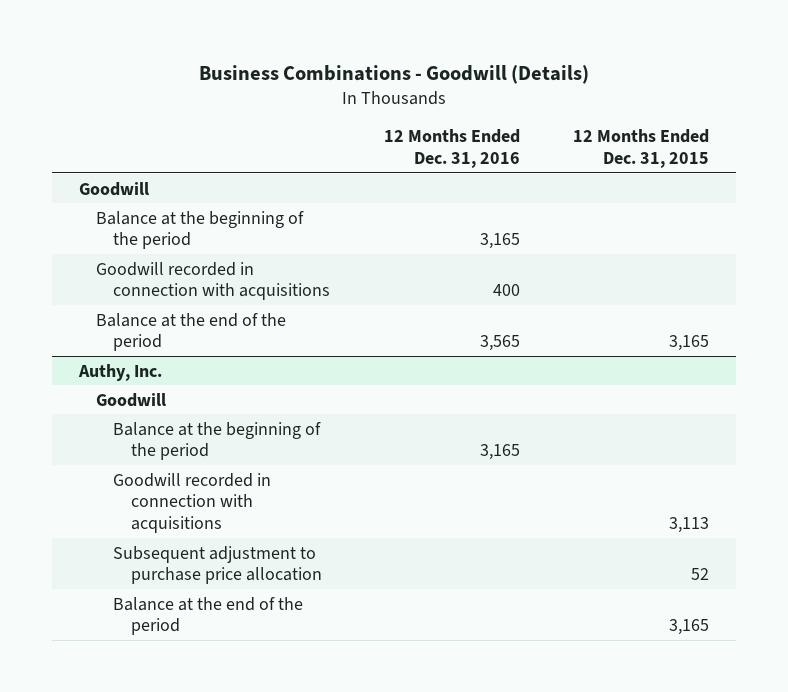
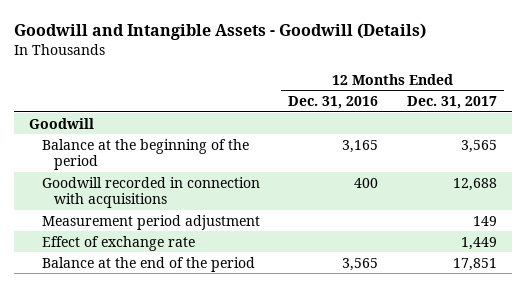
- Business Combinations - Goodwill (Details)
+ Goodwill and Intangible Assets - Goodwill (Details)
- | 12 Months Ended Dec. 31, 2016 | 12 Months Ended Dec. 31, 2015
+ | 12 Months Ended Dec. 31, 2016 | 12 Months Ended Dec. 31, 2017
+ Measurement period adjustment | | 149
+ Effect of exchange rate | | 1,449
- Authy, Inc.
- Goodwill
- Balance at the beginning of the period | 3,165 |
- Goodwill recorded in connection with acquisitions | | 3,113
- Subsequent adjustment to purchase price allocation | | 52
- Balance at the end of the period | | 3,165

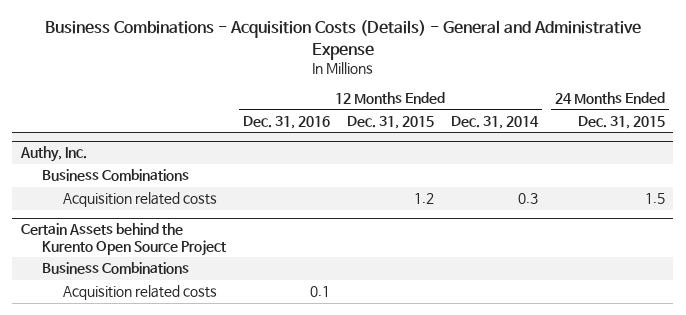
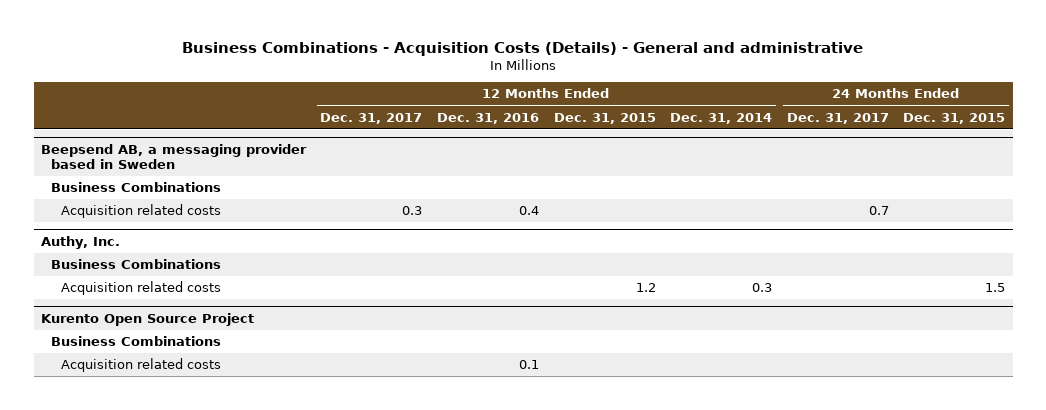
- Business Combinations - Acquisition Costs (Details) - General and Administrative Expense
+ Business Combinations - Acquisition Costs (Details) - General and administrative
- | 12 Months Ended Dec. 31, 2016 | 12 Months Ended Dec. 31, 2015 | 12 Months Ended Dec. 31, 2014 | 24 Months Ended Dec. 31, 2015
+ | 12 Months Ended Dec. 31, 2017 | 12 Months Ended Dec. 31, 2016 | 12 Months Ended Dec. 31, 2015 | 12 Months Ended Dec. 31, 2014 | 24 Months Ended Dec. 31, 2017 | 24 Months Ended Dec. 31, 2015
+ Beepsend AB, a messaging provider based in Sweden
+ Business Combinations
+ Acquisition related costs | 0.3 | 0.4 | | | 0.7 |
- Certain Assets behind the Kurento Open Source Project
+ Kurento Open Source Project

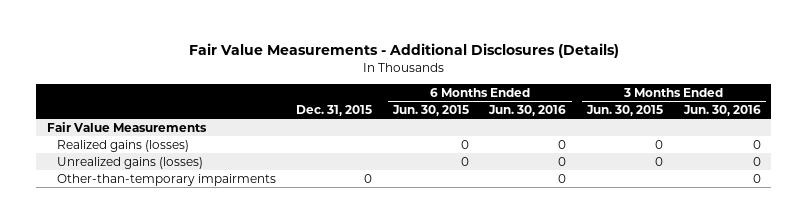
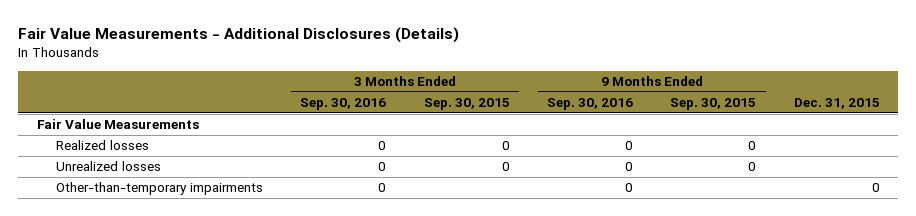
- | Dec. 31, 2015 | 6 Months Ended Jun. 30, 2015 | 6 Months Ended Jun. 30, 2016 | 3 Months Ended Jun. 30, 2015 | 3 Months Ended Jun. 30, 2016
+ | 3 Months Ended Sep. 30, 2016 | 3 Months Ended Sep. 30, 2015 | 9 Months Ended Sep. 30, 2016 | 9 Months Ended Sep. 30, 2015 | Dec. 31, 2015
- Realized gains (losses) | | 0 | 0 | 0 | 0
- Unrealized gains (losses) | | 0 | 0 | 0 | 0
+ Realized losses | 0 | 0 | 0 | 0 |
+ Unrealized losses | 0 | 0 | 0 | 0 |

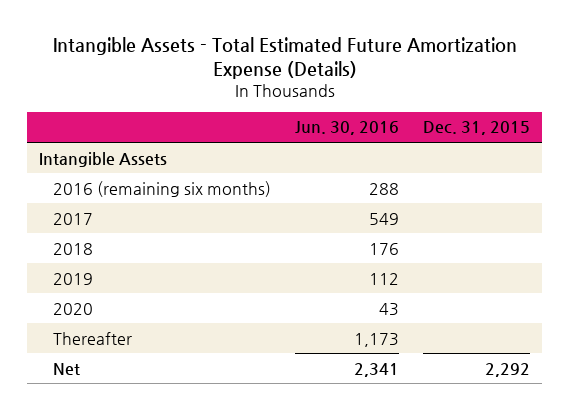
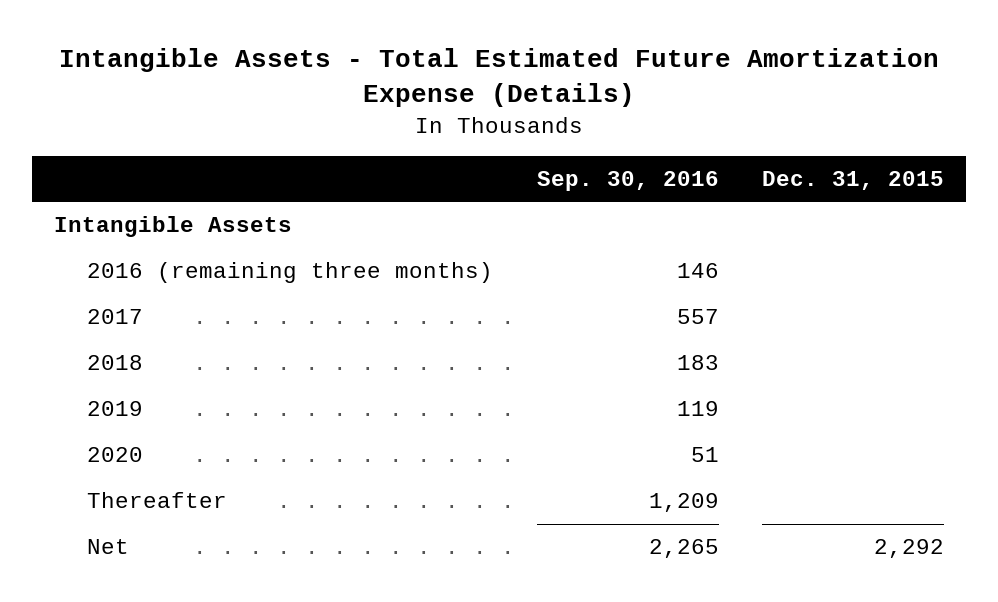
- | Jun. 30, 2016 | Dec. 31, 2015
+ | Sep. 30, 2016 | Dec. 31, 2015
- 2016 (remaining six months) | 288 |
+ 2016 (remaining three months) | 146 |

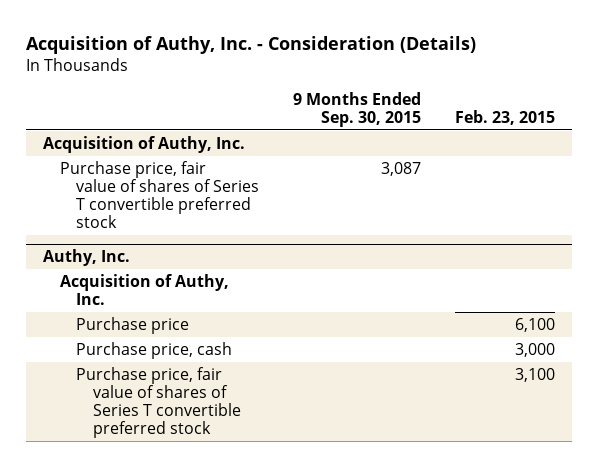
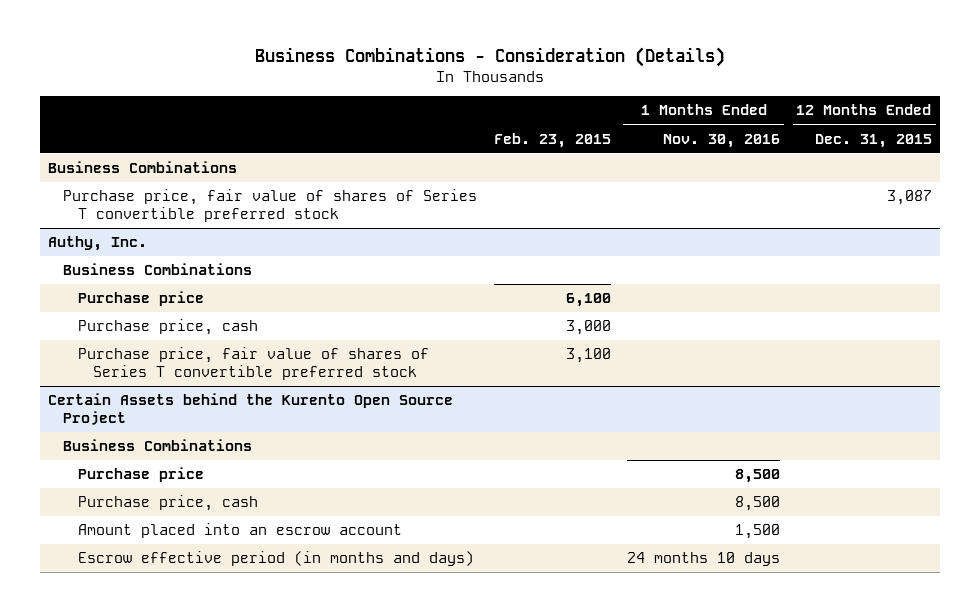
- Acquisition of Authy, Inc. - Consideration (Details)
+ Business Combinations - Consideration (Details)
- | 9 Months Ended Sep. 30, 2015 | Feb. 23, 2015
+ | Feb. 23, 2015 | 1 Months Ended Nov. 30, 2016 | 12 Months Ended Dec. 31, 2015
- Acquisition of Authy, Inc.
+ Business Combinations
@ Authy, Inc.
- Acquisition of Authy, Inc.
+ Business Combinations
+ Certain Assets behind the Kurento Open Source Project
+ Business Combinations
+ Purchase price | | 8,500 |
+ Purchase price, cash | | 8,500 |
+ Amount placed into an escrow account | | 1,500 |
+ Escrow effective period (in months and days) | | 24 months 10 days |

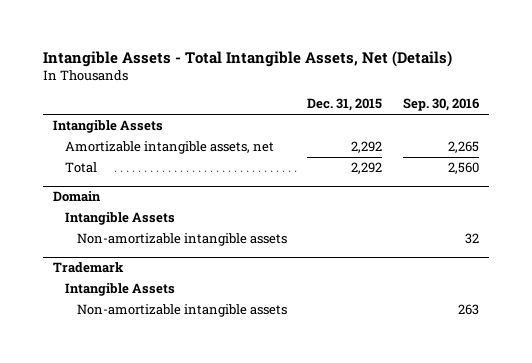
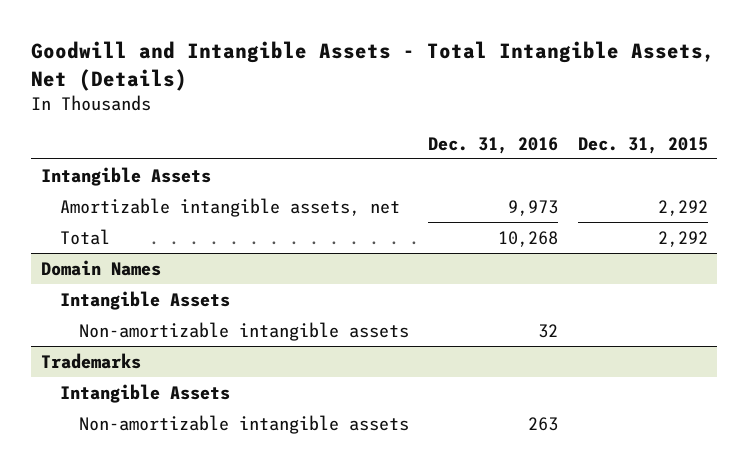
- Intangible Assets - Total Intangible Assets, Net (Details)
+ Goodwill and Intangible Assets - Total Intangible Assets, Net (Details)
- | Dec. 31, 2015 | Sep. 30, 2016
+ | Dec. 31, 2016 | Dec. 31, 2015
- Domain
+ Domain Names
- Trademark
+ Trademarks

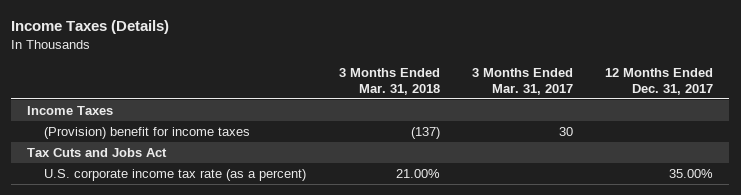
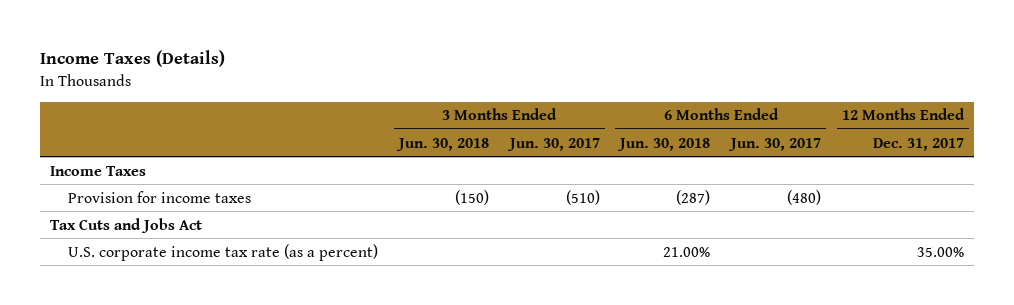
- | 3 Months Ended Mar. 31, 2018 | 3 Months Ended Mar. 31, 2017 | 12 Months Ended Dec. 31, 2017
+ | 3 Months Ended Jun. 30, 2018 | 3 Months Ended Jun. 30, 2017 | 6 Months Ended Jun. 30, 2018 | 6 Months Ended Jun. 30, 2017 | 12 Months Ended Dec. 31, 2017
- (Provision) benefit for income taxes | (137) | 30 |
+ Provision for income taxes | (150) | (510) | (287) | (480) |

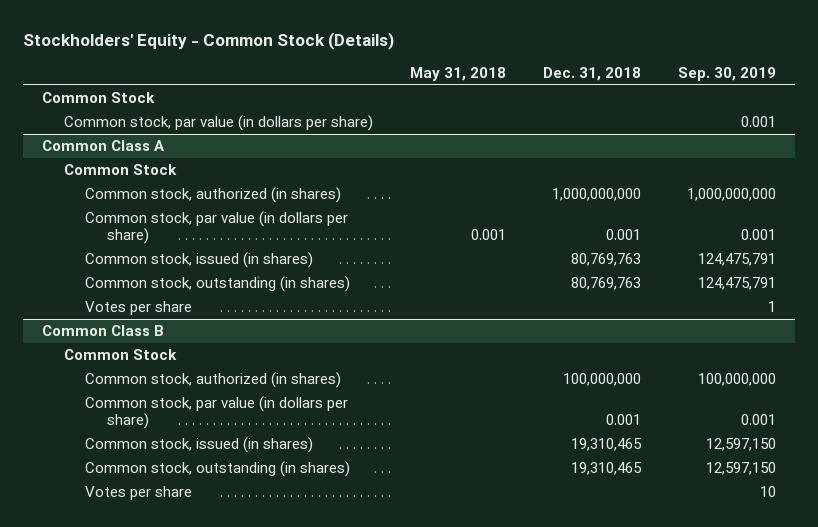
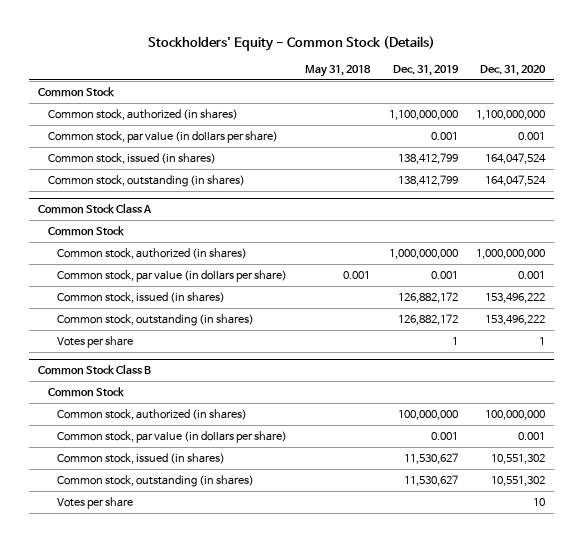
- | May 31, 2018 | Dec. 31, 2018 | Sep. 30, 2019
+ | May 31, 2018 | Dec. 31, 2019 | Dec. 31, 2020
+ Common stock, authorized (in shares) | | 1,100,000,000 | 1,100,000,000
- Common Class A
+ Common stock, issued (in shares) | | 138,412,799 | 164,047,524
+ Common stock, outstanding (in shares) | | 138,412,799 | 164,047,524
+ Common Stock Class A
- Common Class B
+ Common Stock Class B

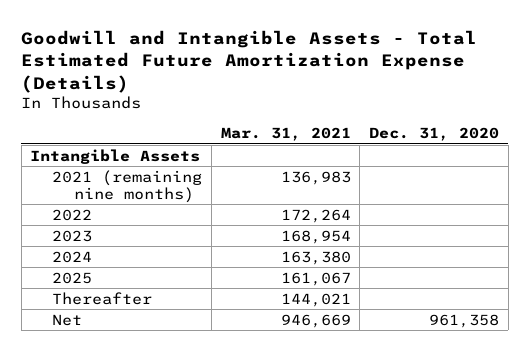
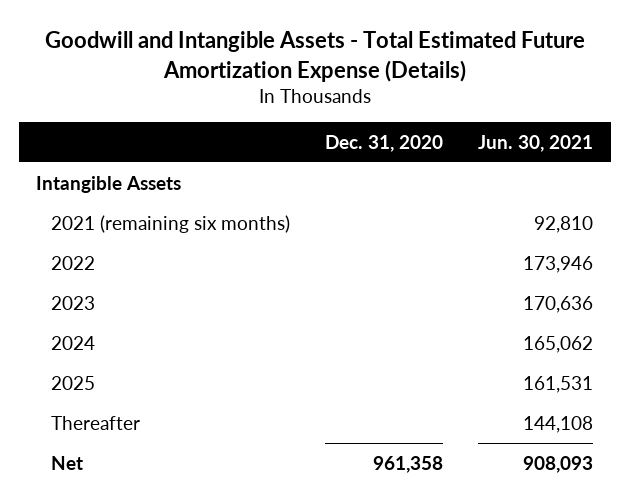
- | Mar. 31, 2021 | Dec. 31, 2020
+ | Dec. 31, 2020 | Jun. 30, 2021
- 2021 (remaining nine months) | 136,983 |
+ 2021 (remaining six months) | | 92,810

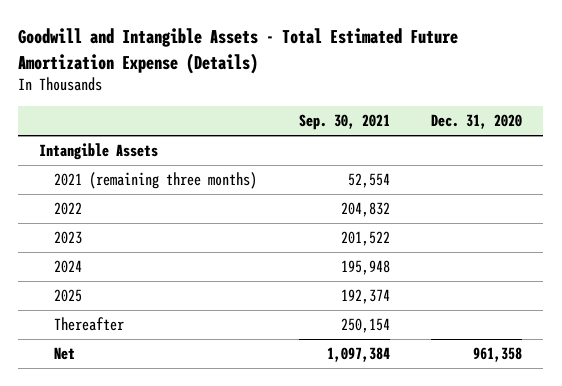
- | Dec. 31, 2020 | Jun. 30, 2021
+ | Sep. 30, 2021 | Dec. 31, 2020
- 2021 (remaining six months) | | 92,810
+ 2021 (remaining three months) | 52,554 |

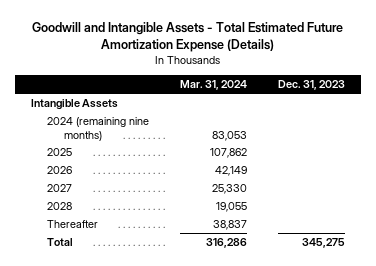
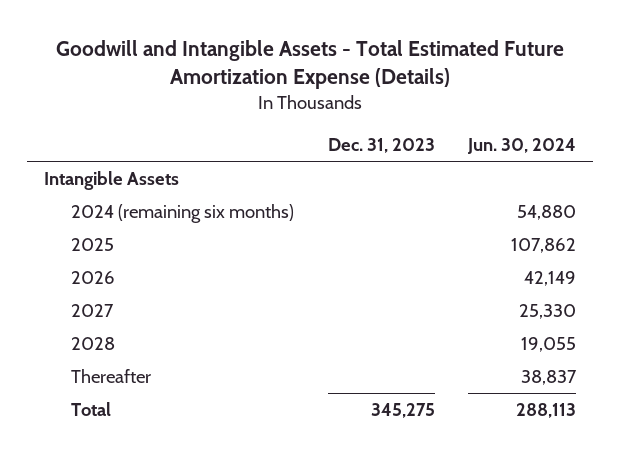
- | Mar. 31, 2024 | Dec. 31, 2023
+ | Dec. 31, 2023 | Jun. 30, 2024
- 2024 (remaining nine months) | 83,053 |
+ 2024 (remaining six months) | | 54,880

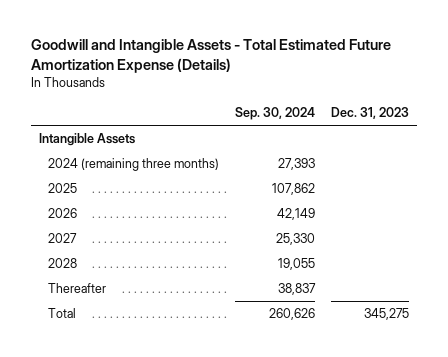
- | Dec. 31, 2023 | Jun. 30, 2024
+ | Sep. 30, 2024 | Dec. 31, 2023
- 2024 (remaining six months) | | 54,880
+ 2024 (remaining three months) | 27,393 |

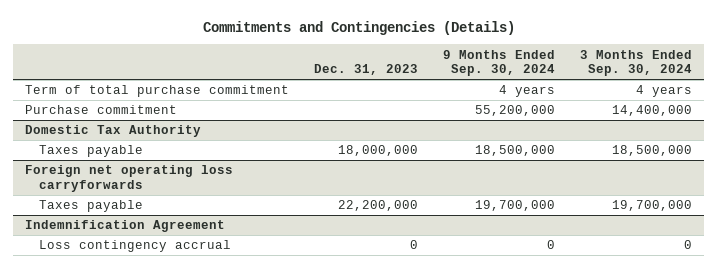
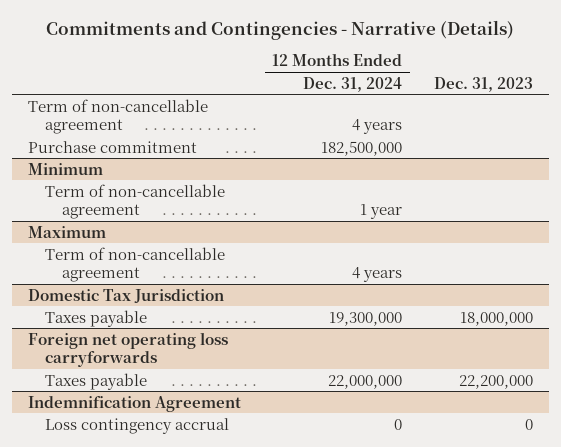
- Commitments and Contingencies (Details)
+ Commitments and Contingencies - Narrative (Details)
- | Dec. 31, 2023 | 9 Months Ended Sep. 30, 2024 | 3 Months Ended Sep. 30, 2024
+ | 12 Months Ended Dec. 31, 2024 | Dec. 31, 2023
- Term of total purchase commitment | | 4 years | 4 years
+ Term of non-cancellable agreement | 4 years |
- Domestic Tax Authority
+ Minimum
+ Term of non-cancellable agreement | 1 year |
+ Maximum
+ Term of non-cancellable agreement | 4 years |
+ Domestic Tax Jurisdiction

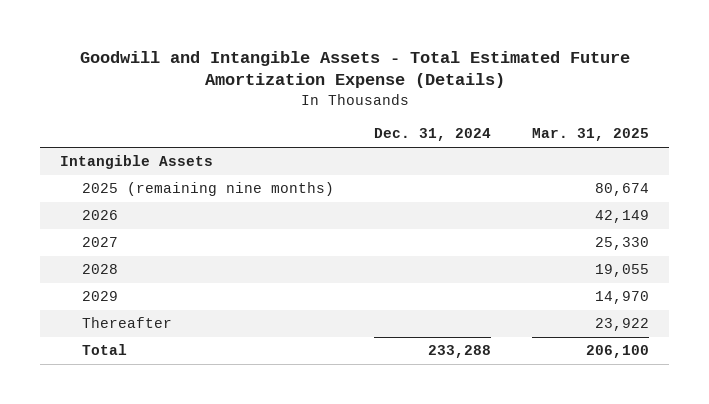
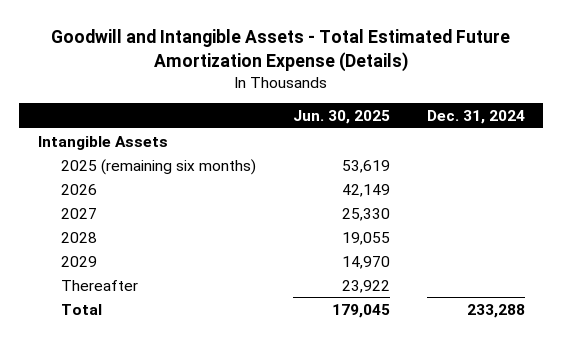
- | Dec. 31, 2024 | Mar. 31, 2025
+ | Jun. 30, 2025 | Dec. 31, 2024
- 2025 (remaining nine months) | | 80,674
+ 2025 (remaining six months) | 53,619 |

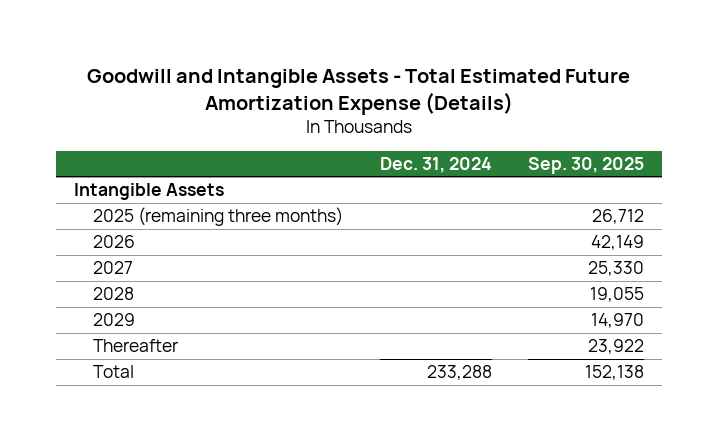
- | Jun. 30, 2025 | Dec. 31, 2024
+ | Dec. 31, 2024 | Sep. 30, 2025
- 2025 (remaining six months) | 53,619 |
+ 2025 (remaining three months) | | 26,712

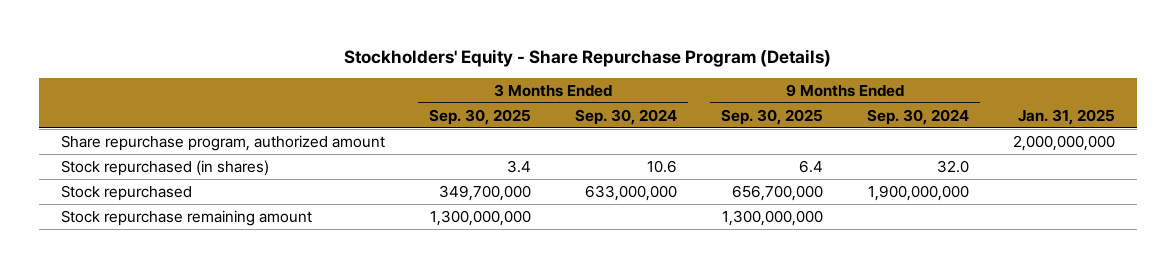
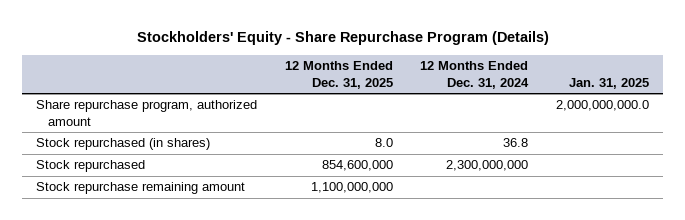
- | 3 Months Ended Sep. 30, 2025 | 3 Months Ended Sep. 30, 2024 | 9 Months Ended Sep. 30, 2025 | 9 Months Ended Sep. 30, 2024 | Jan. 31, 2025
+ | 12 Months Ended Dec. 31, 2025 | 12 Months Ended Dec. 31, 2024 | Jan. 31, 2025
- Share repurchase program, authorized amount | | | | | 2,000,000,000
+ Share repurchase program, authorized amount | | | 2,000,000,000.0

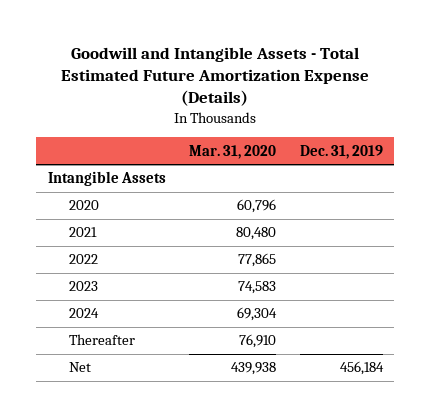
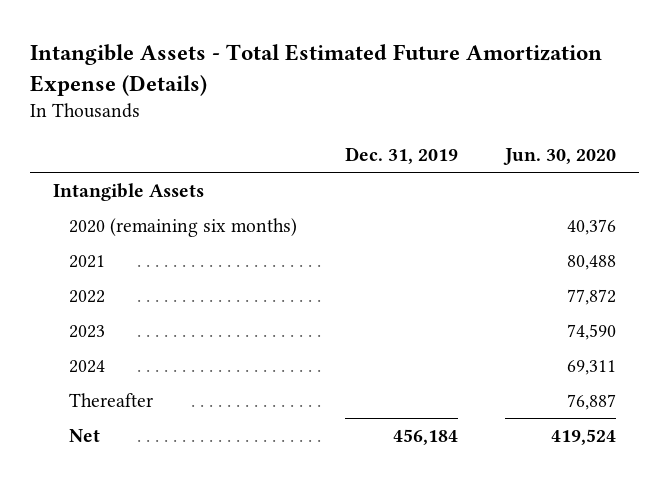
- Goodwill and Intangible Assets - Total Estimated Future Amortization Expense (Details)
+ Intangible Assets - Total Estimated Future Amortization Expense (Details)
- | Mar. 31, 2020 | Dec. 31, 2019
+ | Dec. 31, 2019 | Jun. 30, 2020
- 2020 | 60,796 |
+ 2020 (remaining six months) | | 40,376

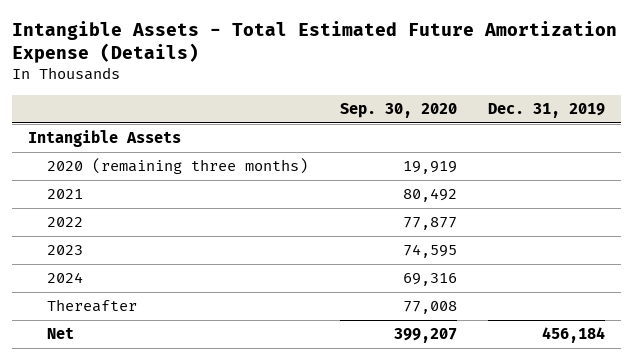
- | Dec. 31, 2019 | Jun. 30, 2020
+ | Sep. 30, 2020 | Dec. 31, 2019
- 2020 (remaining six months) | | 40,376
+ 2020 (remaining three months) | 19,919 |

